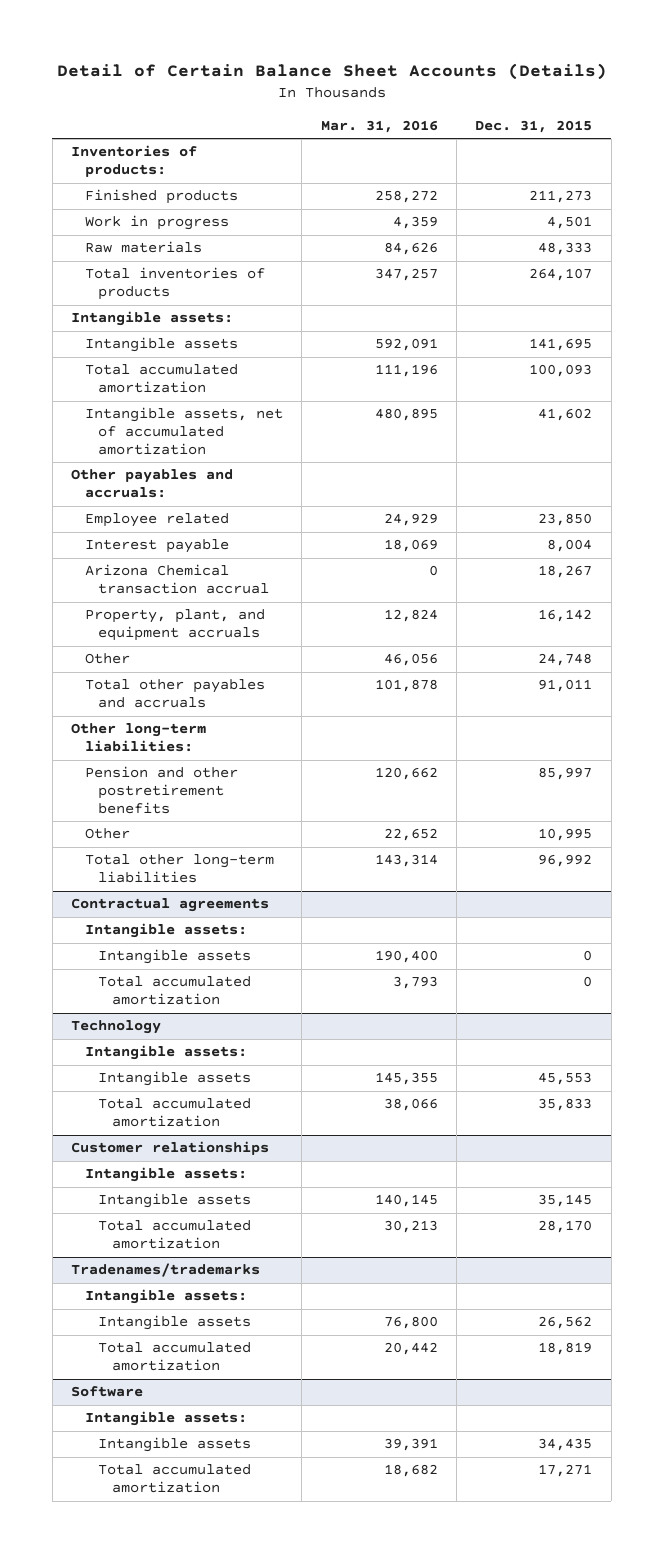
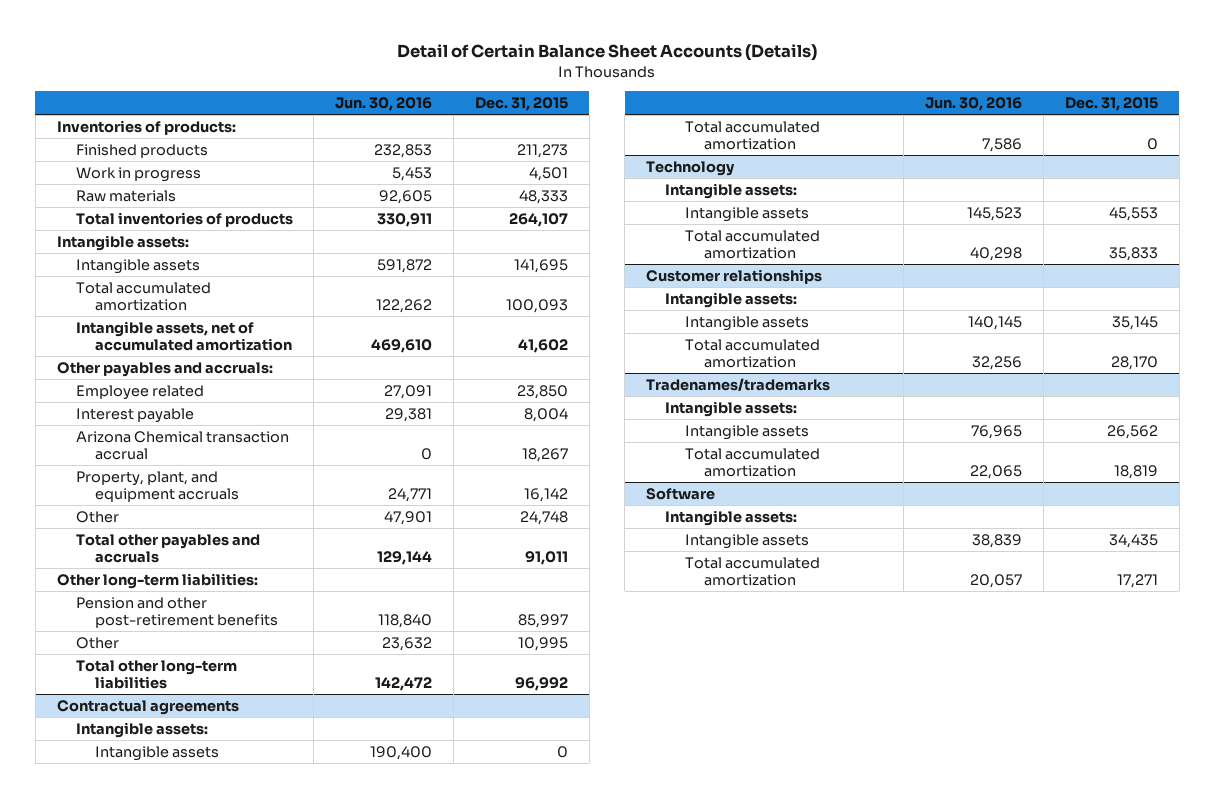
- | Mar. 31, 2016 | Dec. 31, 2015
+ | Jun. 30, 2016 | Dec. 31, 2015
- Pension and other postretirement benefits | 120,662 | 85,997
+ Pension and other post-retirement benefits | 118,840 | 85,997

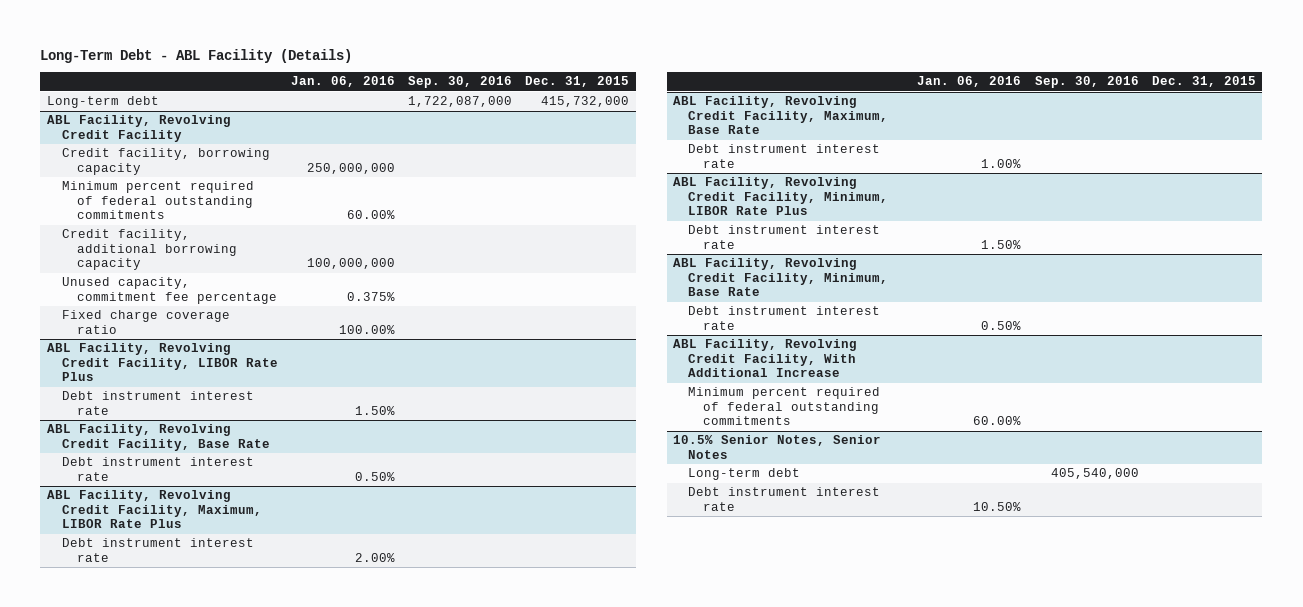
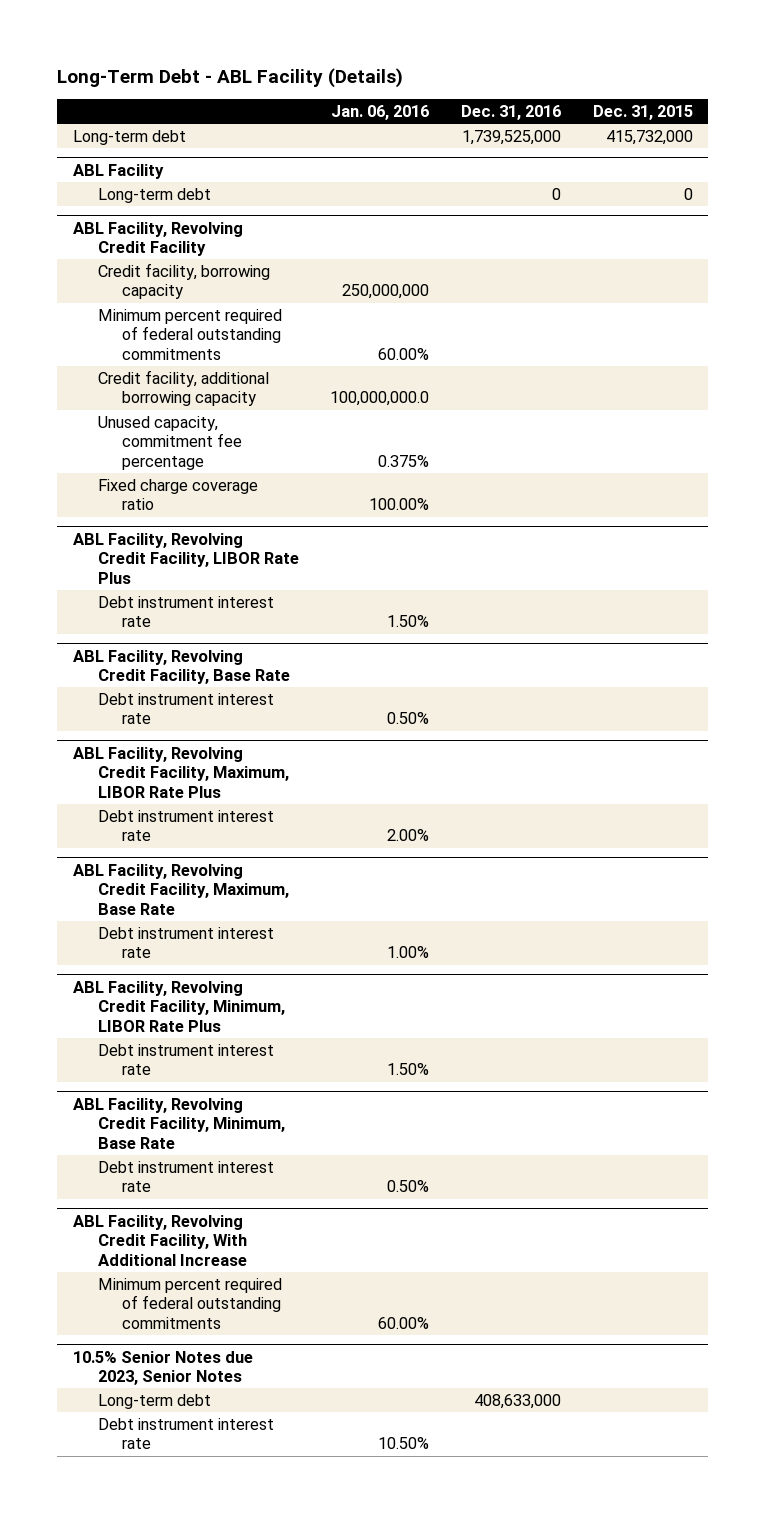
- | Jan. 06, 2016 | Sep. 30, 2016 | Dec. 31, 2015
+ | Jan. 06, 2016 | Dec. 31, 2016 | Dec. 31, 2015
+ ABL Facility
+ Long-term debt | | 0 | 0
@ ABL Facility, Revolving Credit Facility
- Credit facility, additional borrowing capacity | 100,000,000 | |
+ Credit facility, additional borrowing capacity | 100,000,000.0 | |
- 10.5% Senior Notes, Senior Notes
+ 10.5% Senior Notes due 2023, Senior Notes

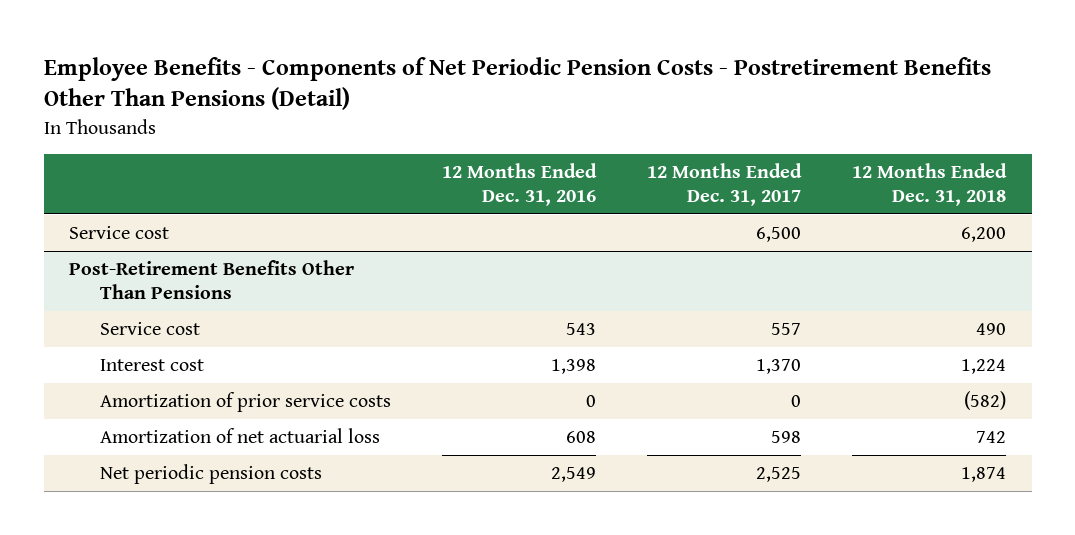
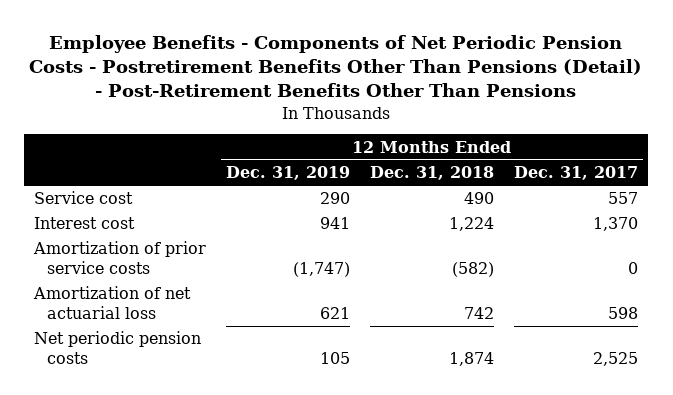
- Employee Benefits - Components of Net Periodic Pension Costs - Postretirement Benefits Other Than Pensions (Detail)
+ Employee Benefits - Components of Net Periodic Pension Costs - Postretirement Benefits Other Than Pensions (Detail) - Post-Retirement Benefits Other Than Pensions
- | 12 Months Ended Dec. 31, 2016 | 12 Months Ended Dec. 31, 2017 | 12 Months Ended Dec. 31, 2018
+ | 12 Months Ended Dec. 31, 2019 | 12 Months Ended Dec. 31, 2018 | 12 Months Ended Dec. 31, 2017
- Service cost | | 6,500 | 6,200
- Post-Retirement Benefits Other Than Pensions

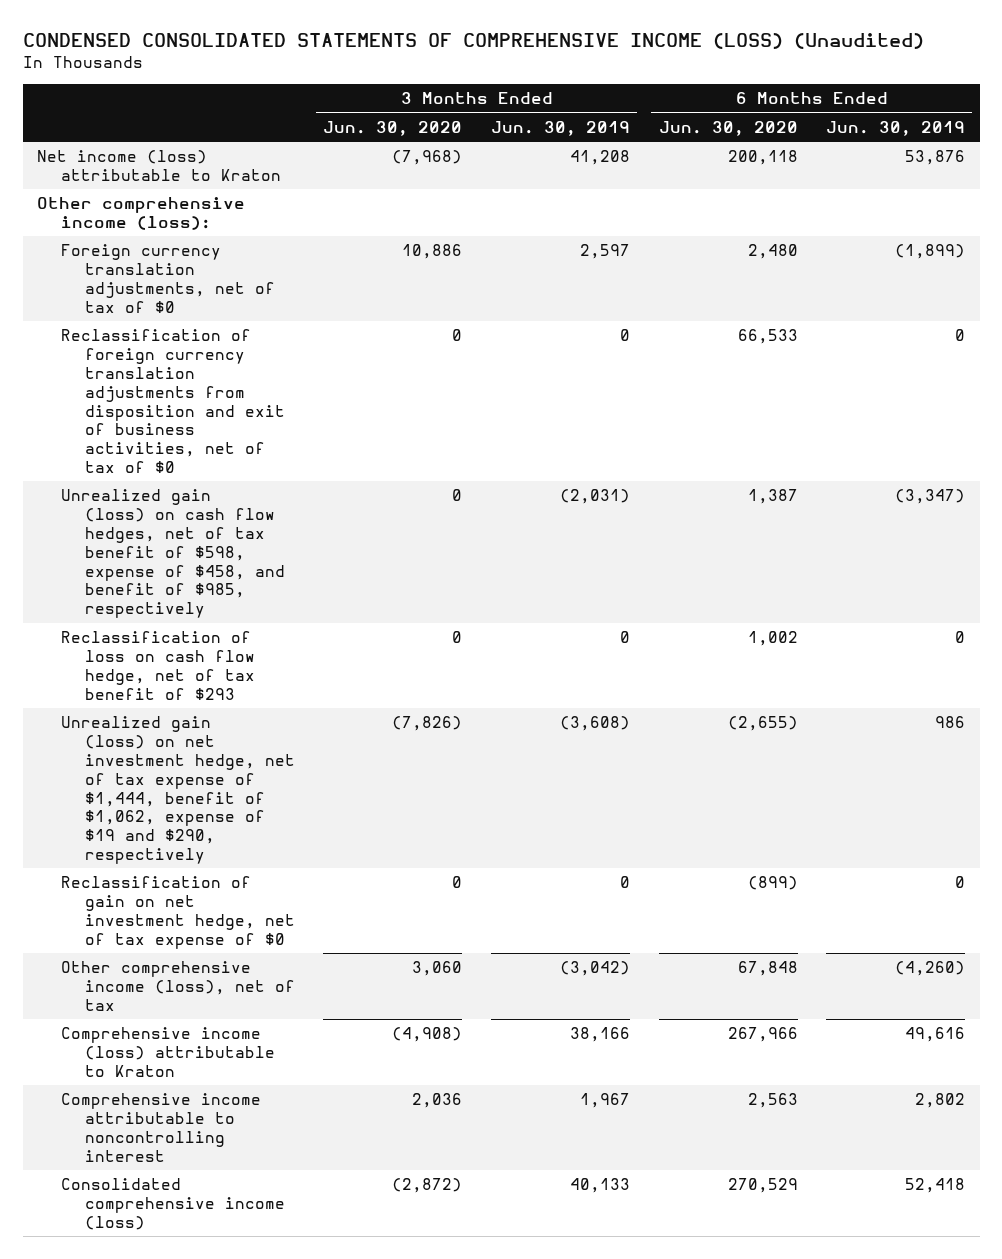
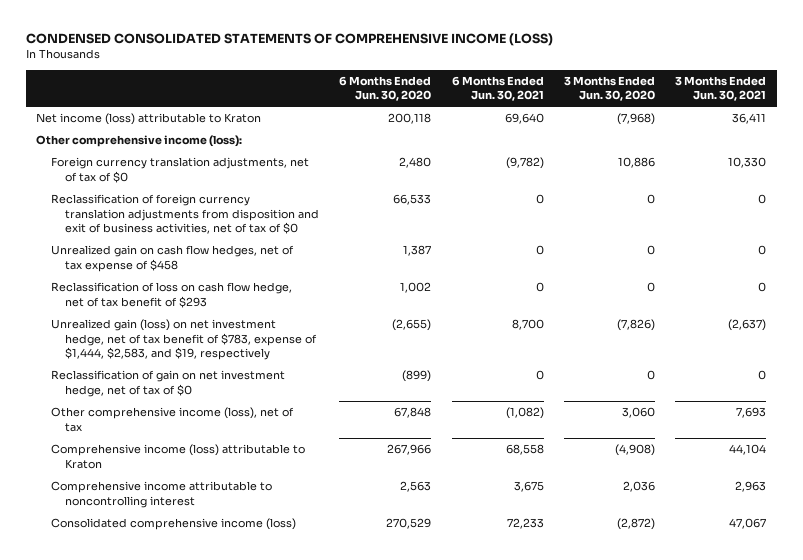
- CONDENSED CONSOLIDATED STATEMENTS OF COMPREHENSIVE INCOME (LOSS) (Unaudited)
+ CONDENSED CONSOLIDATED STATEMENTS OF COMPREHENSIVE INCOME (LOSS)
- | 3 Months Ended Jun. 30, 2020 | 3 Months Ended Jun. 30, 2019 | 6 Months Ended Jun. 30, 2020 | 6 Months Ended Jun. 30, 2019
+ | 6 Months Ended Jun. 30, 2020 | 6 Months Ended Jun. 30, 2021 | 3 Months Ended Jun. 30, 2020 | 3 Months Ended Jun. 30, 2021
- Unrealized gain (loss) on cash flow hedges, net of tax benefit of $598, expense of $458, and benefit of $985, respectively | 0 | (2,031) | 1,387 | (3,347)
+ Unrealized gain on cash flow hedges, net of tax expense of $458 | 1,387 | 0 | 0 | 0
- Unrealized gain (loss) on net investment hedge, net of tax expense of $1,444, benefit of $1,062, expense of $19 and $290, respectively | (7,826) | (3,608) | (2,655) | 986
- Reclassification of gain on net investment hedge, net of tax expense of $0 | 0 | 0 | (899) | 0
+ Unrealized gain (loss) on net investment hedge, net of tax benefit of $783, expense of $1,444, $2,583, and $19, respectively | (2,655) | 8,700 | (7,826) | (2,637)
+ Reclassification of gain on net investment hedge, net of tax of $0 | (899) | 0 | 0 | 0

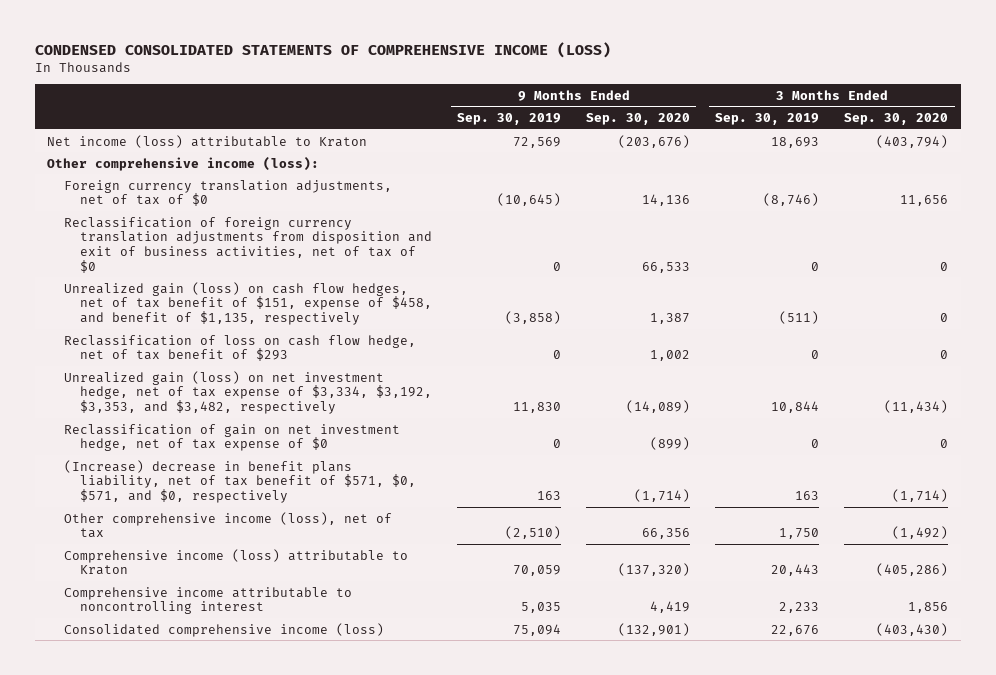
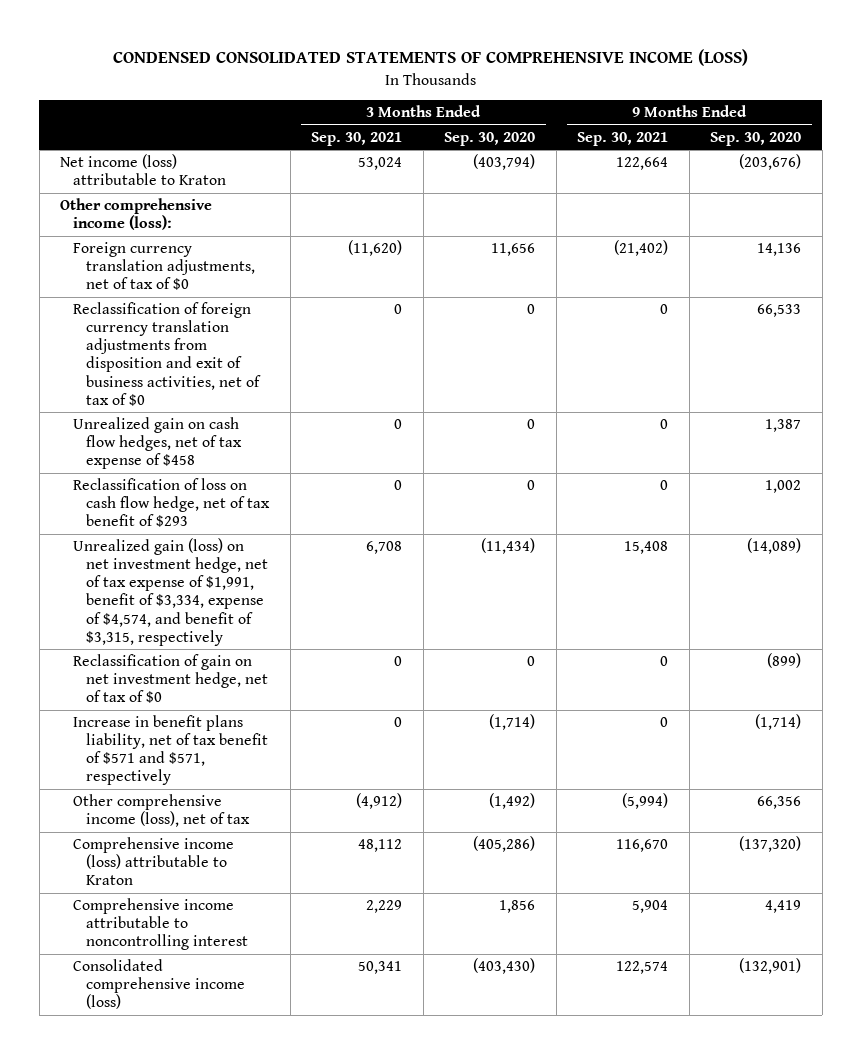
- | 9 Months Ended Sep. 30, 2019 | 9 Months Ended Sep. 30, 2020 | 3 Months Ended Sep. 30, 2019 | 3 Months Ended Sep. 30, 2020
+ | 3 Months Ended Sep. 30, 2021 | 3 Months Ended Sep. 30, 2020 | 9 Months Ended Sep. 30, 2021 | 9 Months Ended Sep. 30, 2020
- Unrealized gain (loss) on cash flow hedges, net of tax benefit of $151, expense of $458, and benefit of $1,135, respectively | (3,858) | 1,387 | (511) | 0
+ Unrealized gain on cash flow hedges, net of tax expense of $458 | 0 | 0 | 0 | 1,387
- Unrealized gain (loss) on net investment hedge, net of tax expense of $3,334, $3,192, $3,353, and $3,482, respectively | 11,830 | (14,089) | 10,844 | (11,434)
- Reclassification of gain on net investment hedge, net of tax expense of $0 | 0 | (899) | 0 | 0
- (Increase) decrease in benefit plans liability, net of tax benefit of $571, $0, $571, and $0, respectively | 163 | (1,714) | 163 | (1,714)
+ Unrealized gain (loss) on net investment hedge, net of tax expense of $1,991, benefit of $3,334, expense of $4,574, and benefit of $3,315, respectively | 6,708 | (11,434) | 15,408 | (14,089)
+ Reclassification of gain on net investment hedge, net of tax of $0 | 0 | 0 | 0 | (899)
+ Increase in benefit plans liability, net of tax benefit of $571 and $571, respectively | 0 | (1,714) | 0 | (1,714)

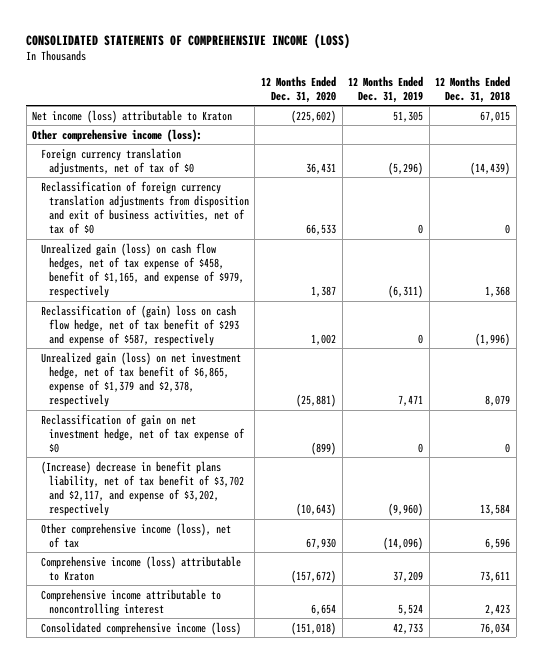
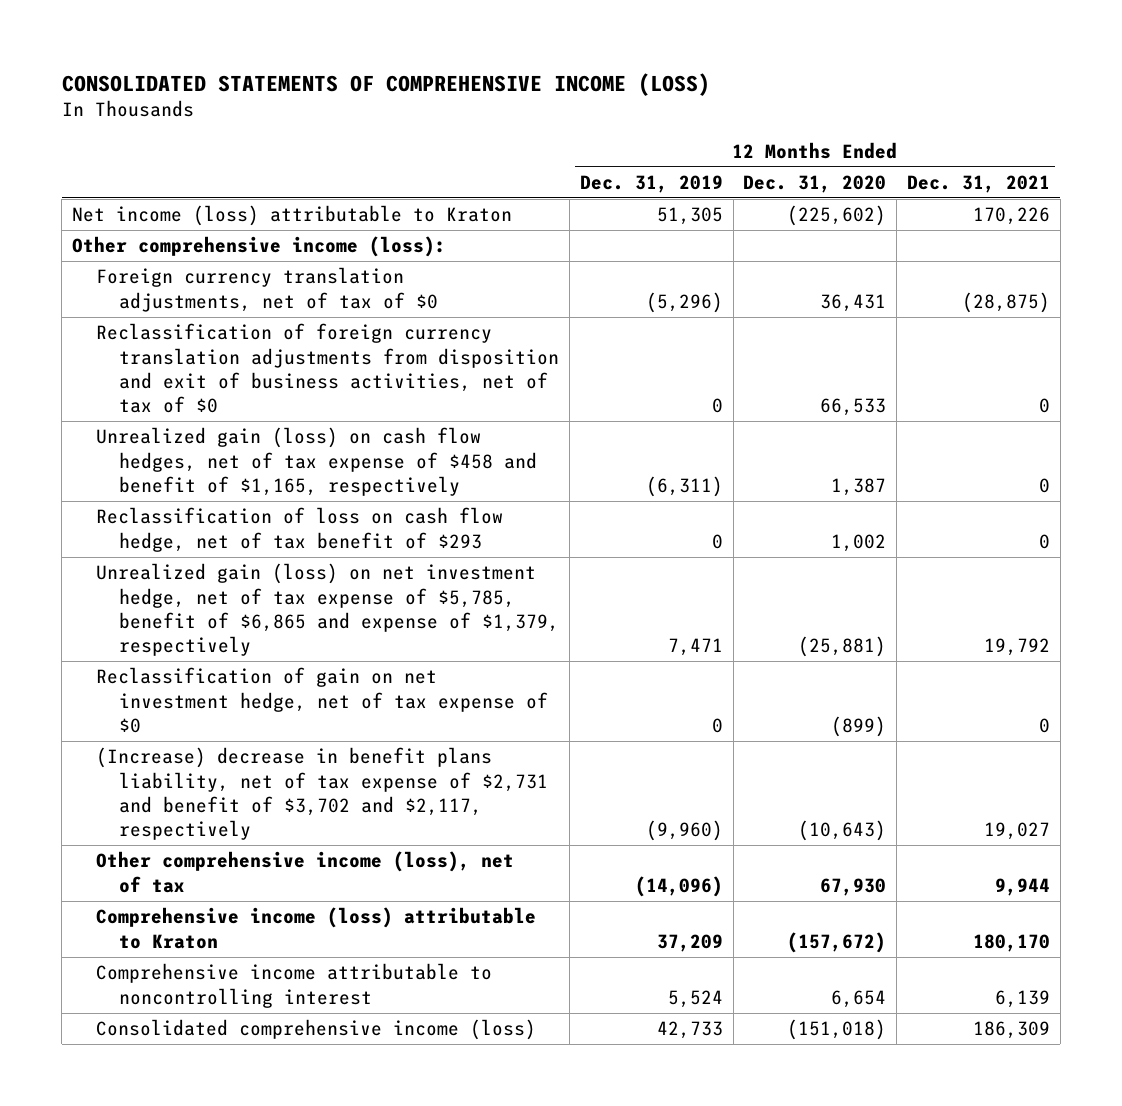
- | 12 Months Ended Dec. 31, 2020 | 12 Months Ended Dec. 31, 2019 | 12 Months Ended Dec. 31, 2018
+ | 12 Months Ended Dec. 31, 2019 | 12 Months Ended Dec. 31, 2020 | 12 Months Ended Dec. 31, 2021
- Unrealized gain (loss) on cash flow hedges, net of tax expense of $458, benefit of $1,165, and expense of $979, respectively | 1,387 | (6,311) | 1,368
- Reclassification of (gain) loss on cash flow hedge, net of tax benefit of $293 and expense of $587, respectively | 1,002 | 0 | (1,996)
- Unrealized gain (loss) on net investment hedge, net of tax benefit of $6,865, expense of $1,379 and $2,378, respectively | (25,881) | 7,471 | 8,079
+ Unrealized gain (loss) on cash flow hedges, net of tax expense of $458 and benefit of $1,165, respectively | (6,311) | 1,387 | 0
+ Reclassification of loss on cash flow hedge, net of tax benefit of $293 | 0 | 1,002 | 0
+ Unrealized gain (loss) on net investment hedge, net of tax expense of $5,785, benefit of $6,865 and expense of $1,379, respectively | 7,471 | (25,881) | 19,792
- (Increase) decrease in benefit plans liability, net of tax benefit of $3,702 and $2,117, and expense of $3,202, respectively | (10,643) | (9,960) | 13,584
+ (Increase) decrease in benefit plans liability, net of tax expense of $2,731 and benefit of $3,702 and $2,117, respectively | (9,960) | (10,643) | 19,027

